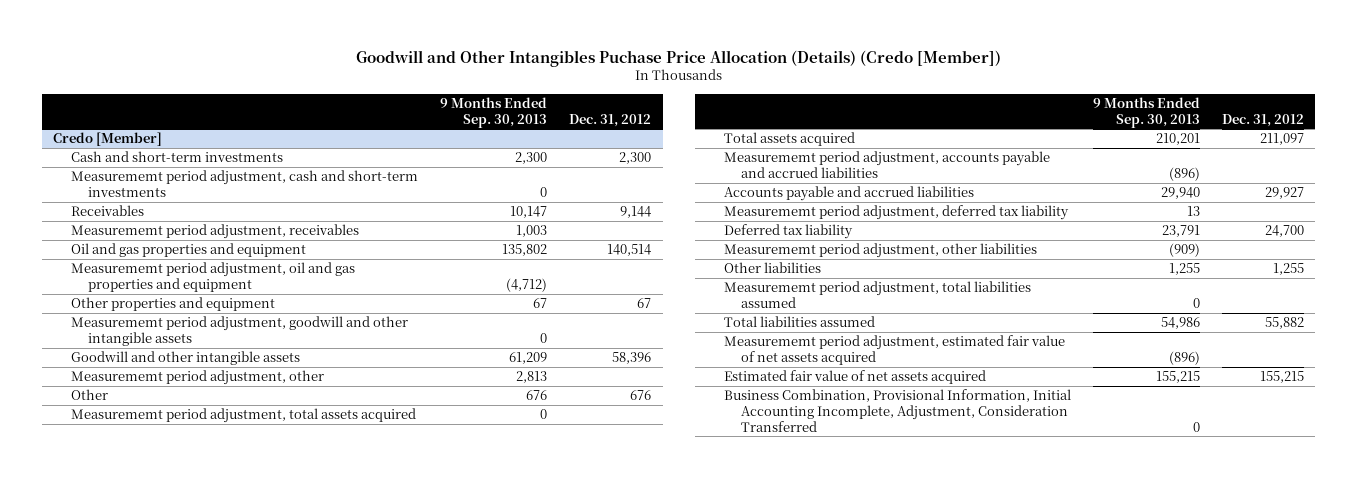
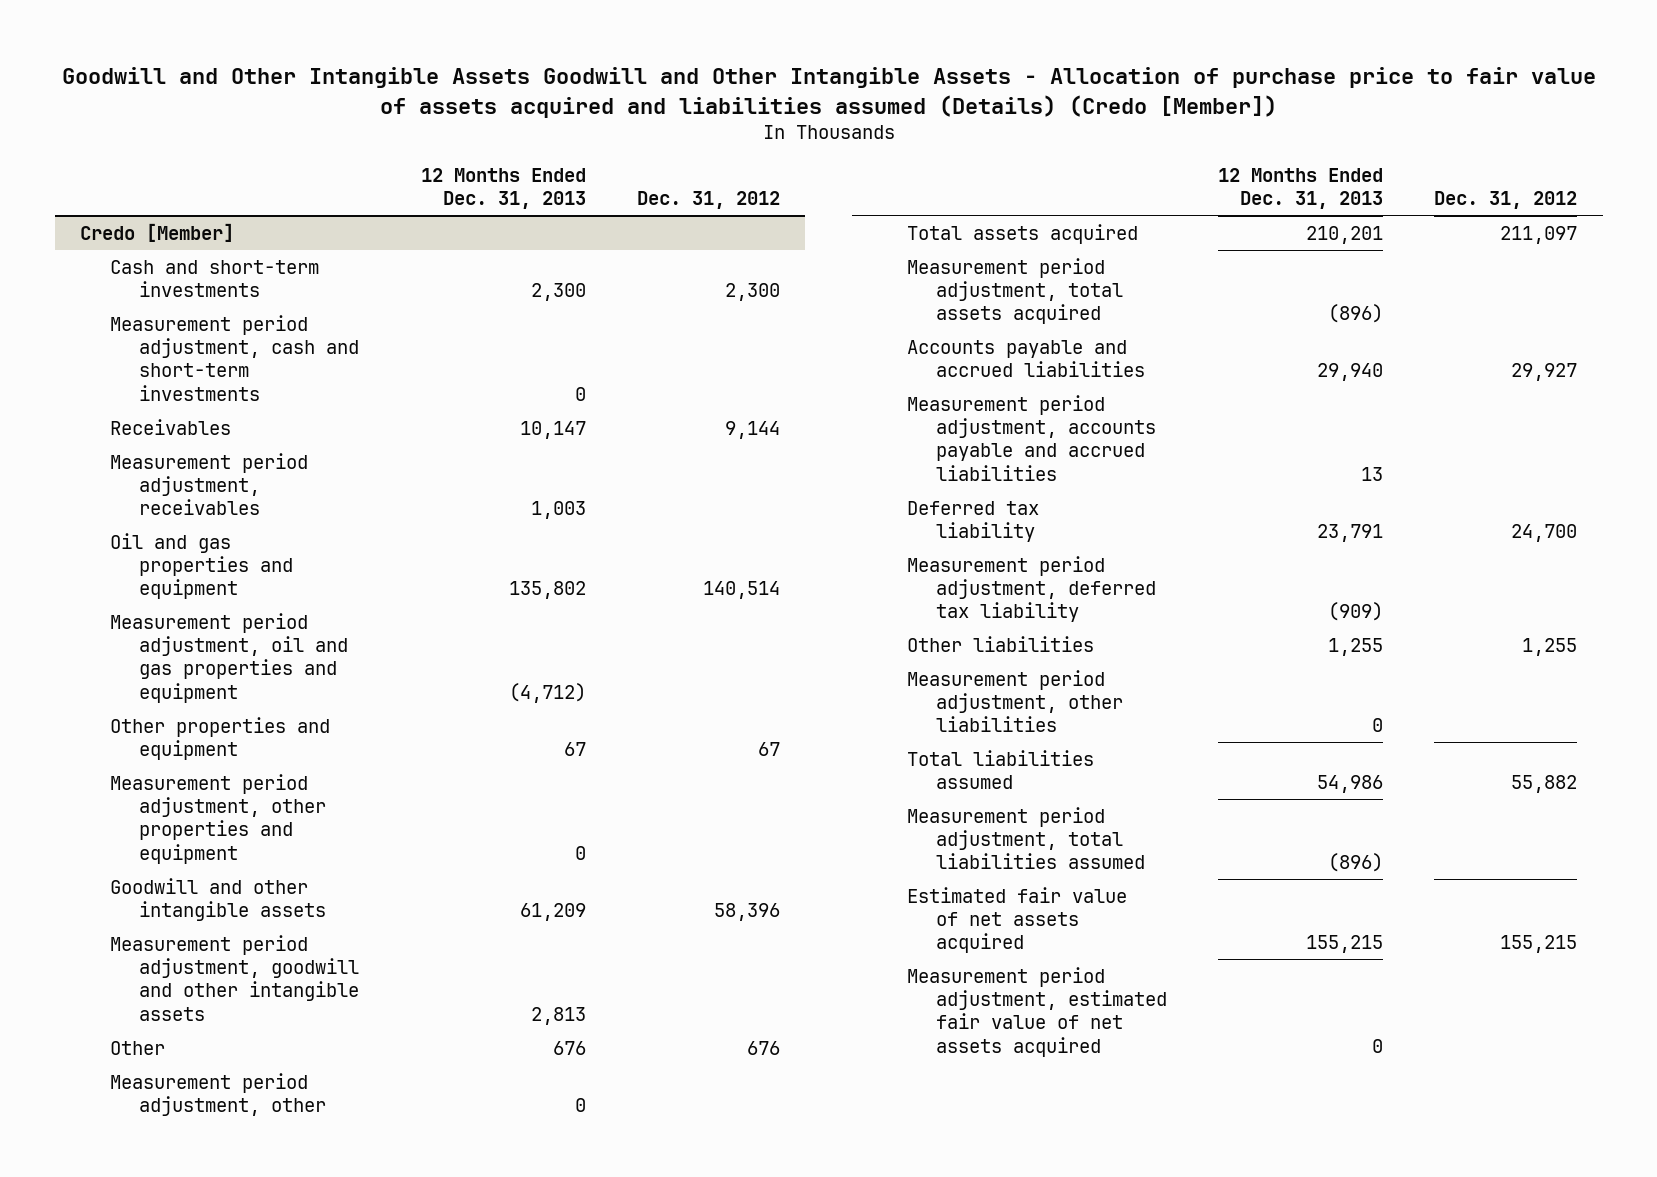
- Goodwill and Other Intangibles Puchase Price Allocation (Details) (Credo [Member])
+ Goodwill and Other Intangible Assets Goodwill and Other Intangible Assets - Allocation of purchase price to fair value of assets acquired and liabilities assumed (Details) (Credo [Member])
- | 9 Months Ended Sep. 30, 2013 | Dec. 31, 2012
+ | 12 Months Ended Dec. 31, 2013 | Dec. 31, 2012
@ Credo [Member]
- Measurememt period adjustment, cash and short-term investments | 0 |
+ Measurement period adjustment, cash and short-term investments | 0 |
- Measurememt period adjustment, receivables | 1,003 |
+ Measurement period adjustment, receivables | 1,003 |
- Measurememt period adjustment, oil and gas properties and equipment | (4,712) |
+ Measurement period adjustment, oil and gas properties and equipment | (4,712) |
- Measurememt period adjustment, goodwill and other intangible assets | 0 |
+ Measurement period adjustment, other properties and equipment | 0 |
- Measurememt period adjustment, other | 2,813 |
+ Measurement period adjustment, goodwill and other intangible assets | 2,813 |
- Measurememt period adjustment, total assets acquired | 0 |
+ Measurement period adjustment, other | 0 |
- Measurememt period adjustment, accounts payable and accrued liabilities | (896) |
+ Measurement period adjustment, total assets acquired | (896) |
- Measurememt period adjustment, deferred tax liability | 13 |
+ Measurement period adjustment, accounts payable and accrued liabilities | 13 |
- Measurememt period adjustment, other liabilities | (909) |
+ Measurement period adjustment, deferred tax liability | (909) |
- Measurememt period adjustment, total liabilities assumed | 0 |
+ Measurement period adjustment, other liabilities | 0 |
- Measurememt period adjustment, estimated fair value of net assets acquired | (896) |
+ Measurement period adjustment, total liabilities assumed | (896) |
- Business Combination, Provisional Information, Initial Accounting Incomplete, Adjustment, Consideration Transferred | 0 |
+ Measurement period adjustment, estimated fair value of net assets acquired | 0 |

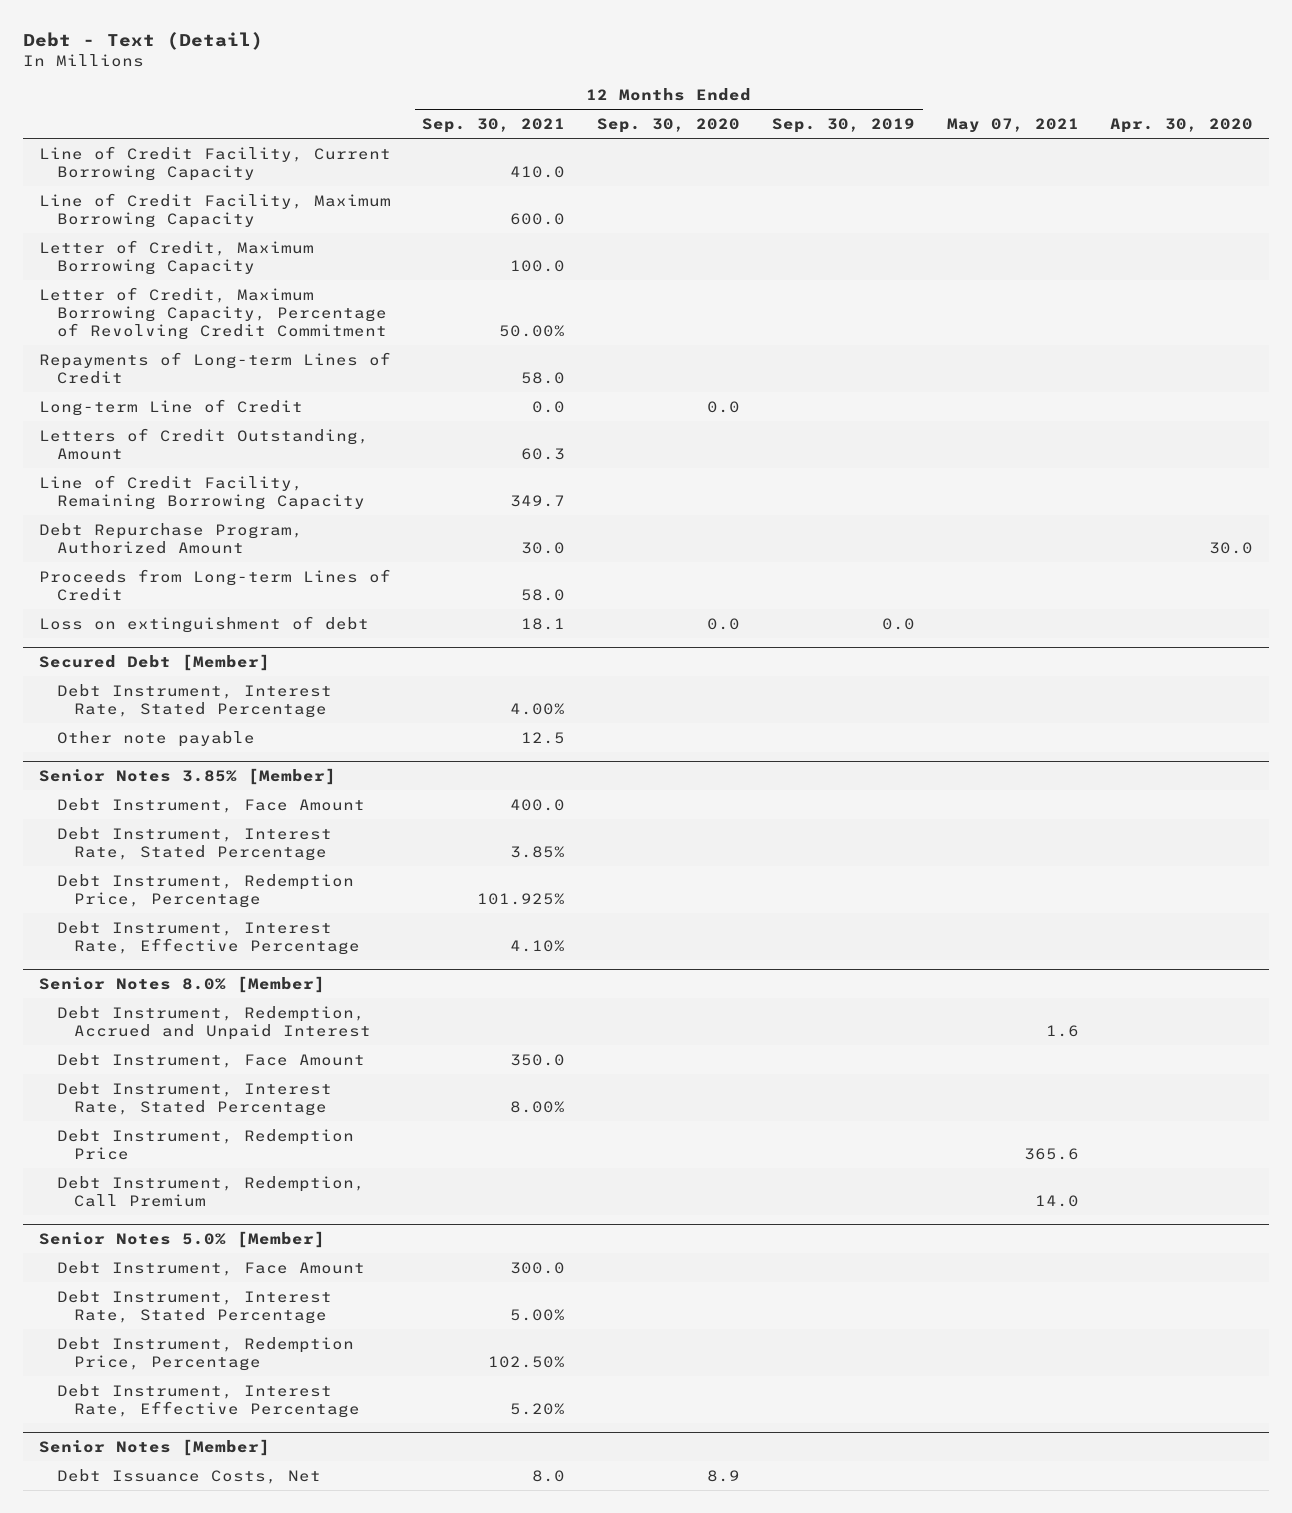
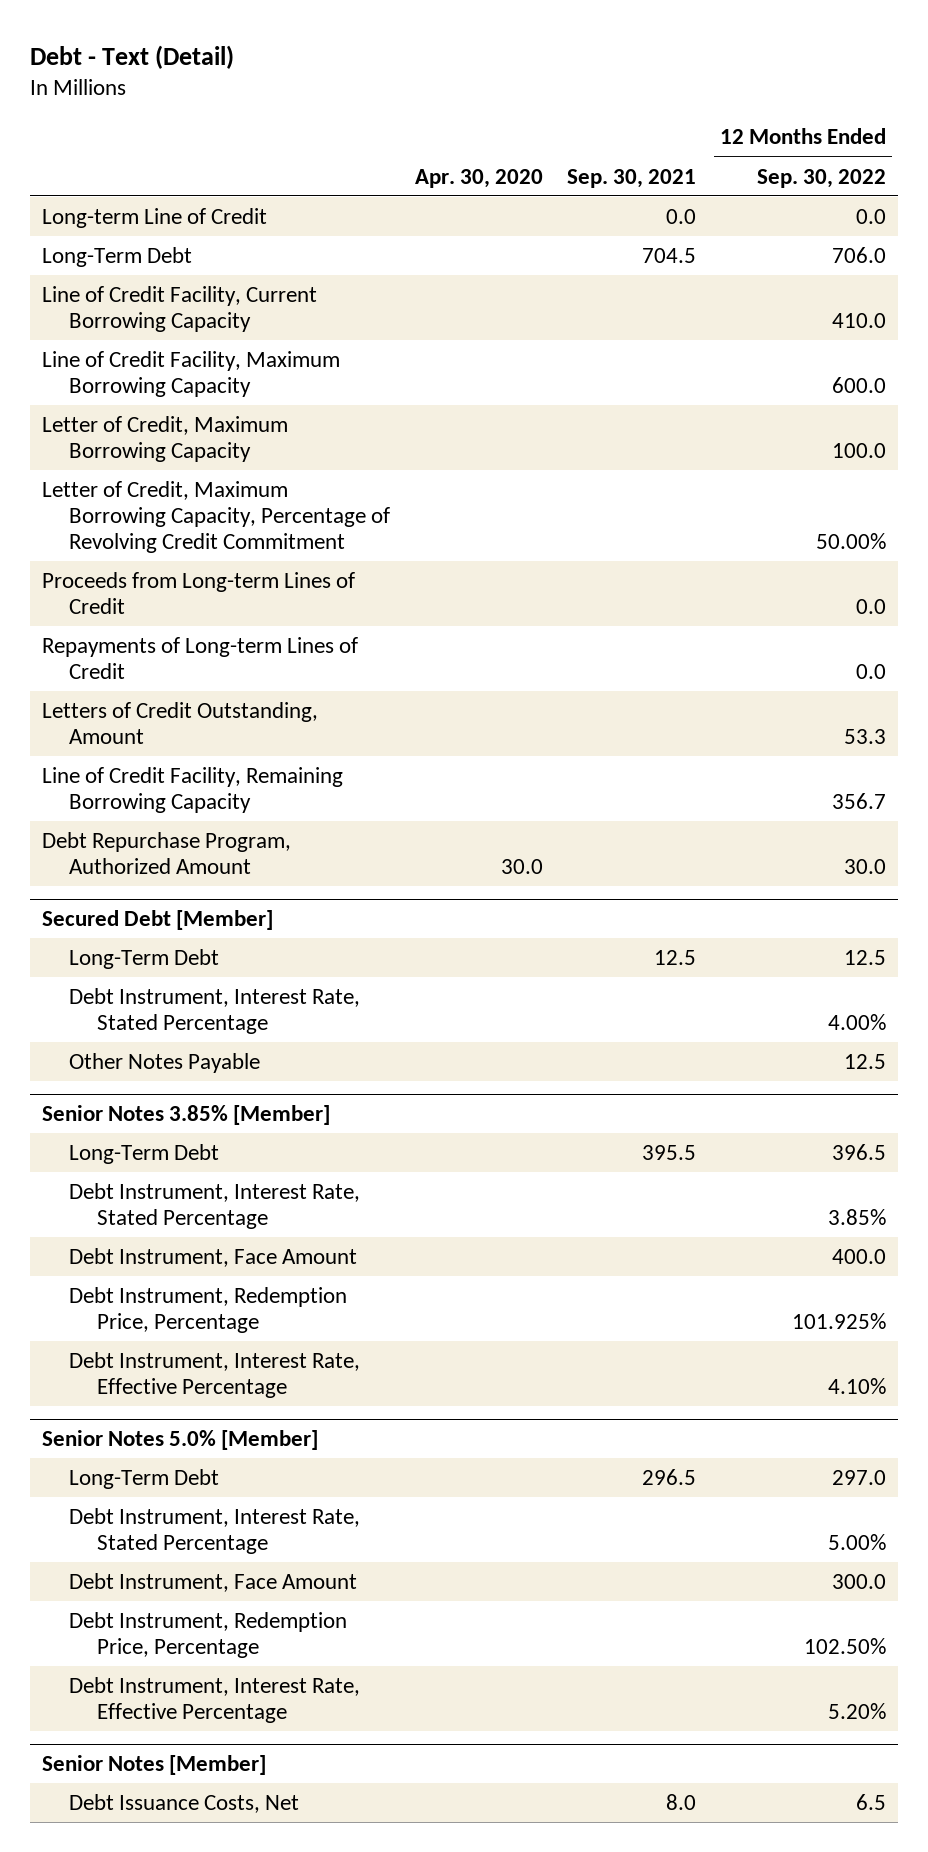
- | 12 Months Ended Sep. 30, 2021 | 12 Months Ended Sep. 30, 2020 | 12 Months Ended Sep. 30, 2019 | May 07, 2021 | Apr. 30, 2020
+ | Apr. 30, 2020 | Sep. 30, 2021 | 12 Months Ended Sep. 30, 2022
moved up: Long-term Line of Credit | | 0.0 | 0.0
+ Long-Term Debt | | 704.5 | 706.0
moved up: Proceeds from Long-term Lines of Credit | | | 0.0
- Loss on extinguishment of debt | 18.1 | 0.0 | 0.0 | |
@ Secured Debt [Member]
+ Long-Term Debt | | 12.5 | 12.5
- Other note payable | 12.5 | | | |
+ Other Notes Payable | | | 12.5
@ Senior Notes 3.85% [Member]
+ Long-Term Debt | | 395.5 | 396.5
moved down: Debt Instrument, Face Amount | | | 400.0
- Senior Notes 8.0% [Member]
- Debt Instrument, Redemption, Accrued and Unpaid Interest | | | | 1.6 |
- Debt Instrument, Face Amount | 350.0 | | | |
- Debt Instrument, Interest Rate, Stated Percentage | 8.00% | | | |
- Debt Instrument, Redemption Price | | | | 365.6 |
- Debt Instrument, Redemption, Call Premium | | | | 14.0 |
@ Senior Notes 5.0% [Member]
+ Long-Term Debt | | 296.5 | 297.0
moved down: Debt Instrument, Face Amount | | | 300.0

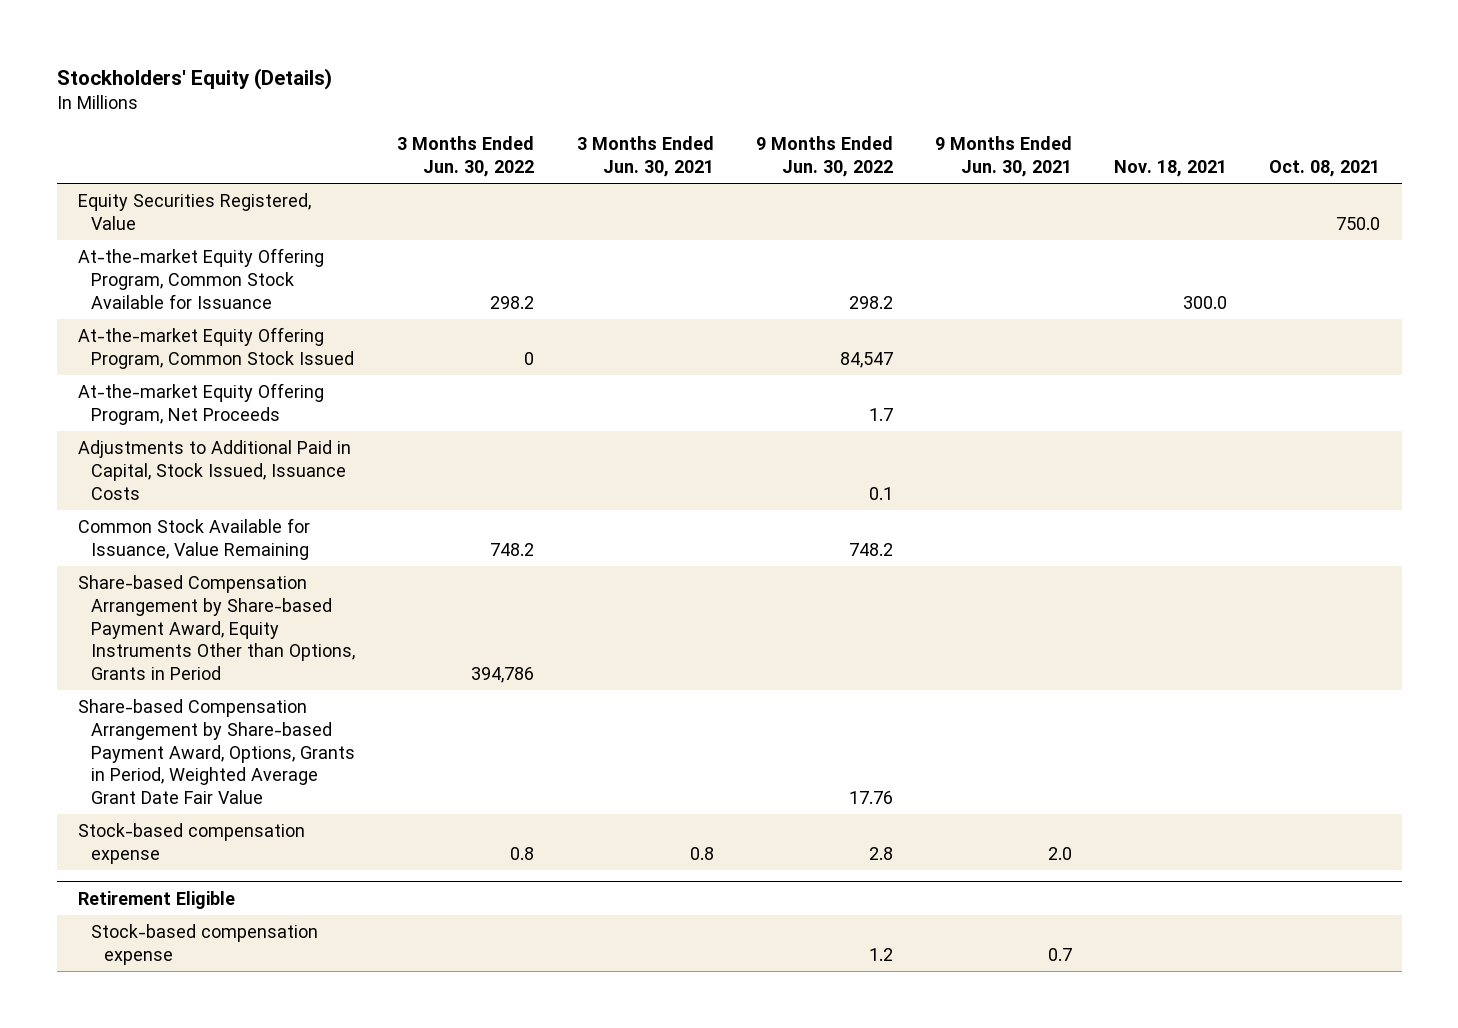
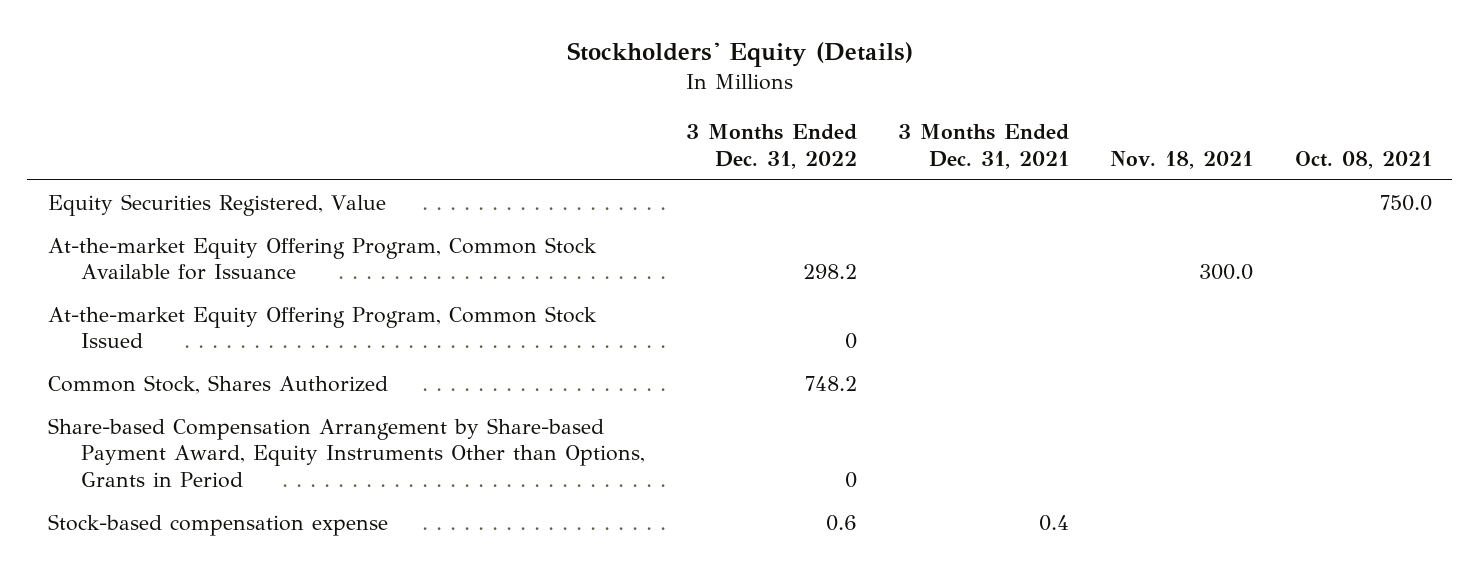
- | 3 Months Ended Jun. 30, 2022 | 3 Months Ended Jun. 30, 2021 | 9 Months Ended Jun. 30, 2022 | 9 Months Ended Jun. 30, 2021 | Nov. 18, 2021 | Oct. 08, 2021
+ | 3 Months Ended Dec. 31, 2022 | 3 Months Ended Dec. 31, 2021 | Nov. 18, 2021 | Oct. 08, 2021
- At-the-market Equity Offering Program, Net Proceeds | | | 1.7 | | |
- Adjustments to Additional Paid in Capital, Stock Issued, Issuance Costs | | | 0.1 | | |
- Common Stock Available for Issuance, Value Remaining | 748.2 | | 748.2 | | |
+ Common Stock, Shares Authorized | 748.2 | | |
- Share-based Compensation Arrangement by Share-based Payment Award, Options, Grants in Period, Weighted Average Grant Date Fair Value | | | 17.76 | | |
- Retirement Eligible
- Stock-based compensation expense | | | 1.2 | 0.7 | |

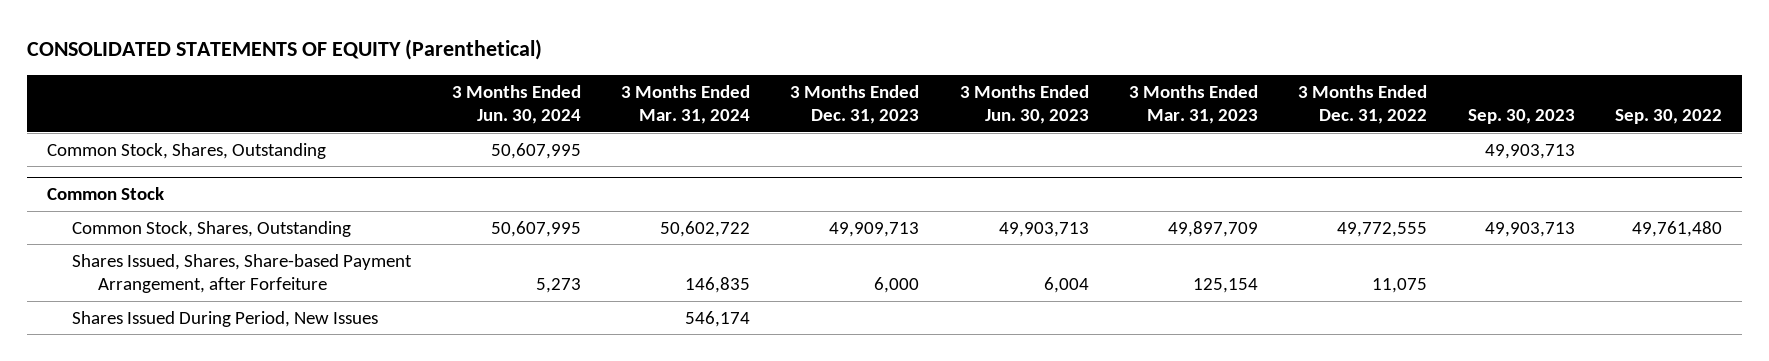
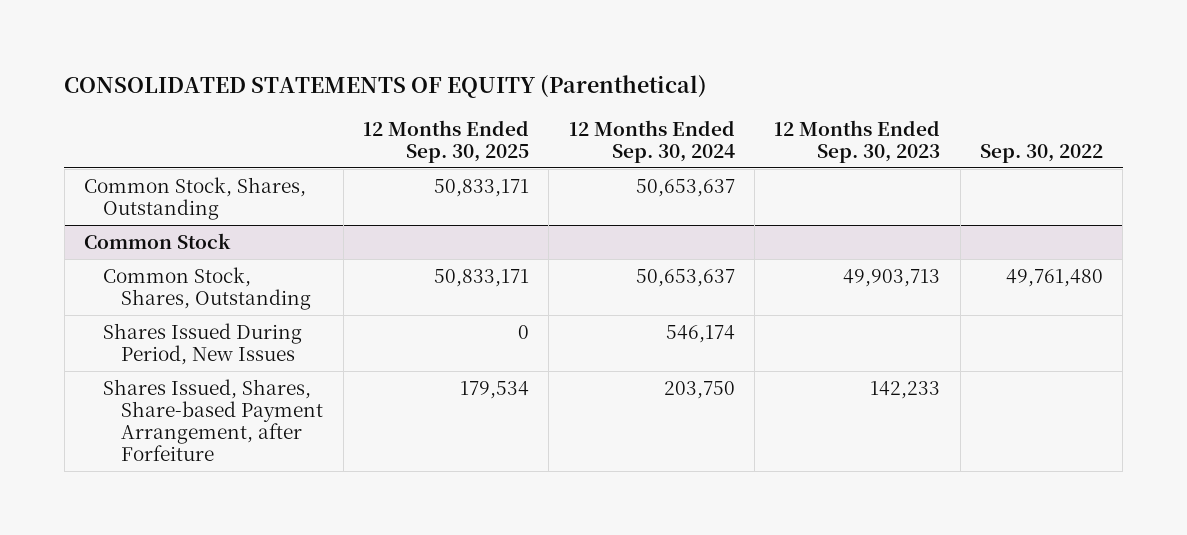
- | 3 Months Ended Jun. 30, 2024 | 3 Months Ended Mar. 31, 2024 | 3 Months Ended Dec. 31, 2023 | 3 Months Ended Jun. 30, 2023 | 3 Months Ended Mar. 31, 2023 | 3 Months Ended Dec. 31, 2022 | Sep. 30, 2023 | Sep. 30, 2022
+ | 12 Months Ended Sep. 30, 2025 | 12 Months Ended Sep. 30, 2024 | 12 Months Ended Sep. 30, 2023 | Sep. 30, 2022
@ Common Stock
moved down: Shares Issued, Shares, Share-based Payment Arrangement, after Forfeiture | 179,534 | 203,750 | 142,233 |

